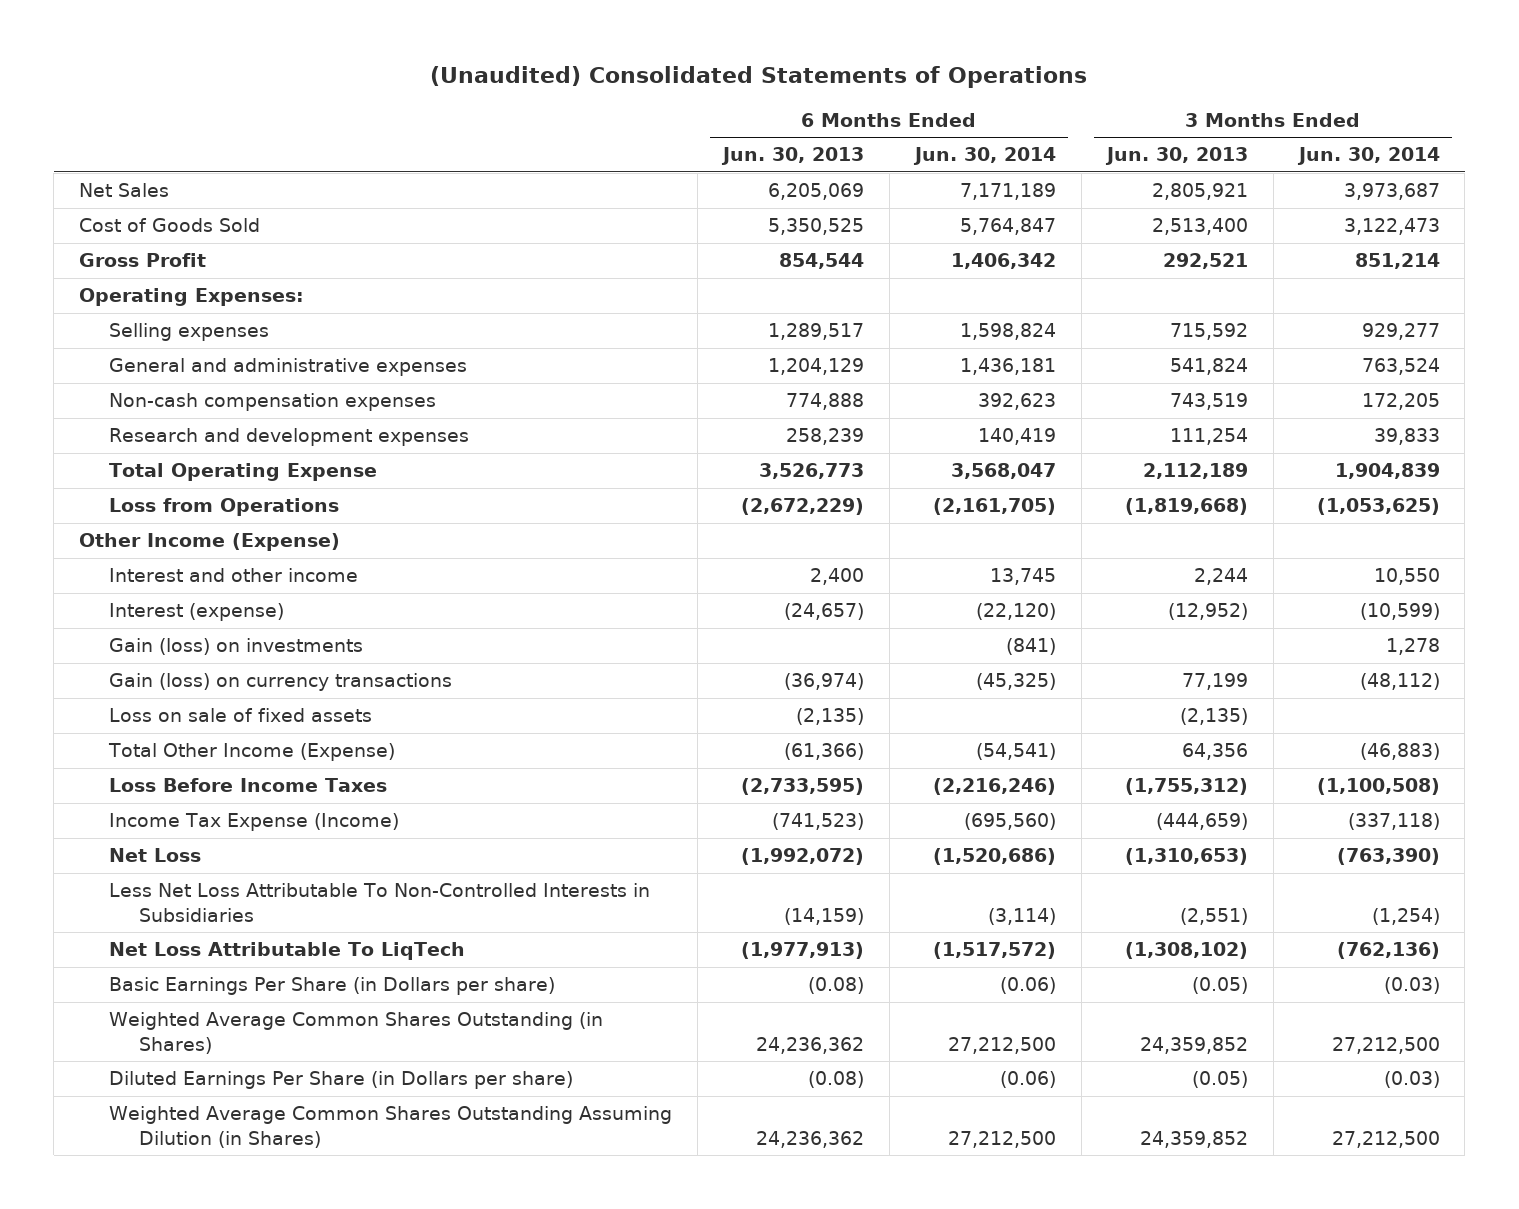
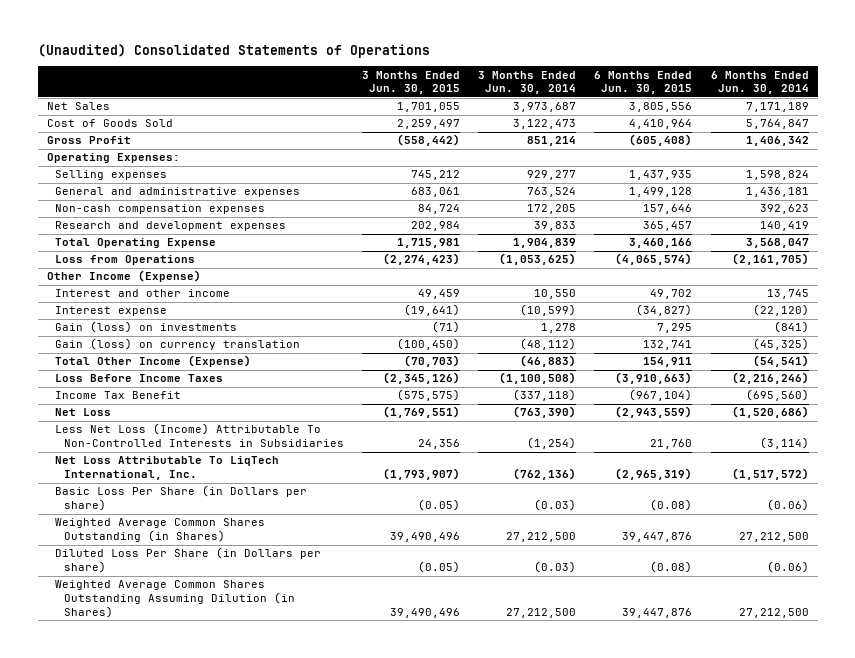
- | 6 Months Ended Jun. 30, 2013 | 6 Months Ended Jun. 30, 2014 | 3 Months Ended Jun. 30, 2013 | 3 Months Ended Jun. 30, 2014
+ | 3 Months Ended Jun. 30, 2015 | 3 Months Ended Jun. 30, 2014 | 6 Months Ended Jun. 30, 2015 | 6 Months Ended Jun. 30, 2014
- Interest (expense) | (24,657) | (22,120) | (12,952) | (10,599)
+ Interest expense | (19,641) | (10,599) | (34,827) | (22,120)
- Gain (loss) on currency transactions | (36,974) | (45,325) | 77,199 | (48,112)
- Loss on sale of fixed assets | (2,135) | | (2,135) |
+ Gain (loss) on currency translation | (100,450) | (48,112) | 132,741 | (45,325)
- Income Tax Expense (Income) | (741,523) | (695,560) | (444,659) | (337,118)
+ Income Tax Benefit | (575,575) | (337,118) | (967,104) | (695,560)
- Less Net Loss Attributable To Non-Controlled Interests in Subsidiaries | (14,159) | (3,114) | (2,551) | (1,254)
- Net Loss Attributable To LiqTech | (1,977,913) | (1,517,572) | (1,308,102) | (762,136)
- Basic Earnings Per Share (in Dollars per share) | (0.08) | (0.06) | (0.05) | (0.03)
+ Less Net Loss (Income) Attributable To Non-Controlled Interests in Subsidiaries | 24,356 | (1,254) | 21,760 | (3,114)
+ Net Loss Attributable To LiqTech International, Inc. | (1,793,907) | (762,136) | (2,965,319) | (1,517,572)
+ Basic Loss Per Share (in Dollars per share) | (0.05) | (0.03) | (0.08) | (0.06)
- Diluted Earnings Per Share (in Dollars per share) | (0.08) | (0.06) | (0.05) | (0.03)
+ Diluted Loss Per Share (in Dollars per share) | (0.05) | (0.03) | (0.08) | (0.06)

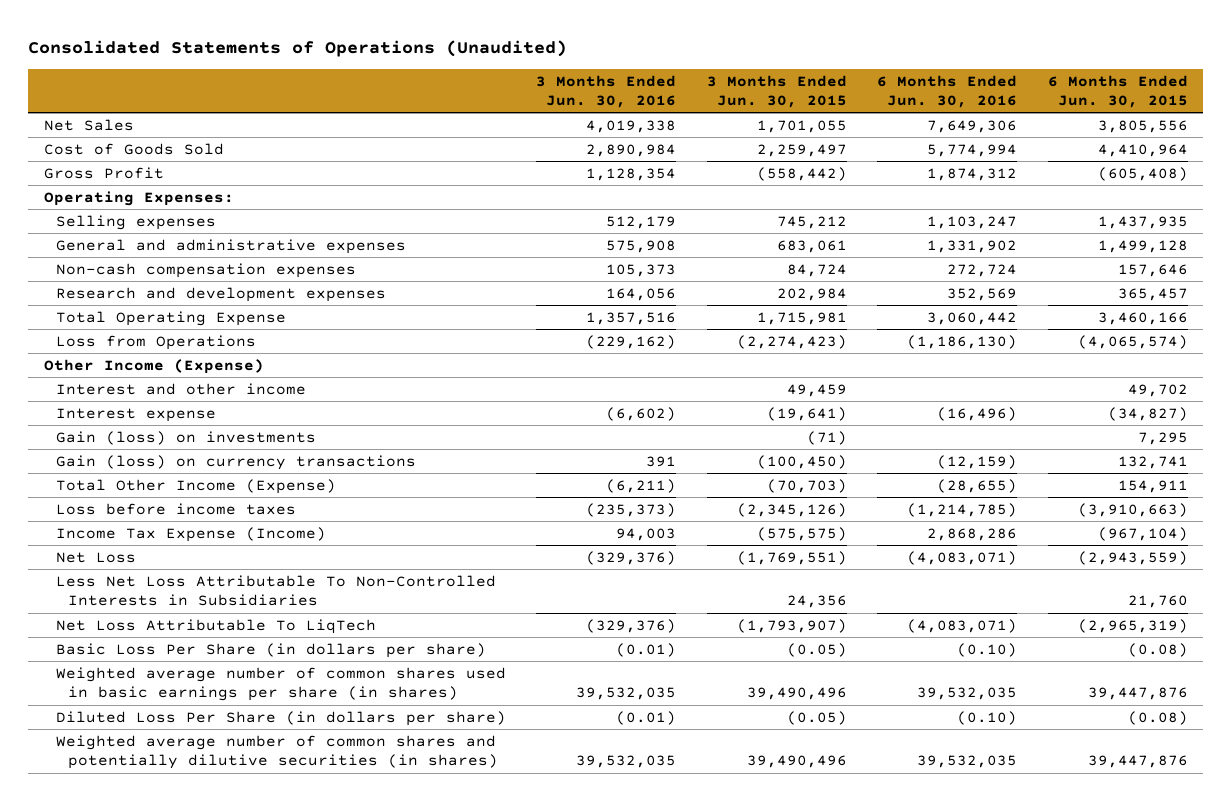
- (Unaudited) Consolidated Statements of Operations
+ Consolidated Statements of Operations (Unaudited)
- | 3 Months Ended Jun. 30, 2015 | 3 Months Ended Jun. 30, 2014 | 6 Months Ended Jun. 30, 2015 | 6 Months Ended Jun. 30, 2014
+ | 3 Months Ended Jun. 30, 2016 | 3 Months Ended Jun. 30, 2015 | 6 Months Ended Jun. 30, 2016 | 6 Months Ended Jun. 30, 2015
- Gain (loss) on currency translation | (100,450) | (48,112) | 132,741 | (45,325)
+ Gain (loss) on currency transactions | 391 | (100,450) | (12,159) | 132,741
- Loss Before Income Taxes | (2,345,126) | (1,100,508) | (3,910,663) | (2,216,246)
- Income Tax Benefit | (575,575) | (337,118) | (967,104) | (695,560)
+ Loss before income taxes | (235,373) | (2,345,126) | (1,214,785) | (3,910,663)
+ Income Tax Expense (Income) | 94,003 | (575,575) | 2,868,286 | (967,104)
- Less Net Loss (Income) Attributable To Non-Controlled Interests in Subsidiaries | 24,356 | (1,254) | 21,760 | (3,114)
- Net Loss Attributable To LiqTech International, Inc. | (1,793,907) | (762,136) | (2,965,319) | (1,517,572)
- Basic Loss Per Share (in Dollars per share) | (0.05) | (0.03) | (0.08) | (0.06)
- Weighted Average Common Shares Outstanding (in Shares) | 39,490,496 | 27,212,500 | 39,447,876 | 27,212,500
- Diluted Loss Per Share (in Dollars per share) | (0.05) | (0.03) | (0.08) | (0.06)
- Weighted Average Common Shares Outstanding Assuming Dilution (in Shares) | 39,490,496 | 27,212,500 | 39,447,876 | 27,212,500
+ Less Net Loss Attributable To Non-Controlled Interests in Subsidiaries | | 24,356 | | 21,760
+ Net Loss Attributable To LiqTech | (329,376) | (1,793,907) | (4,083,071) | (2,965,319)
+ Basic Loss Per Share (in dollars per share) | (0.01) | (0.05) | (0.10) | (0.08)
+ Weighted average number of common shares used in basic earnings per share (in shares) | 39,532,035 | 39,490,496 | 39,532,035 | 39,447,876
+ Diluted Loss Per Share (in dollars per share) | (0.01) | (0.05) | (0.10) | (0.08)
+ Weighted average number of common shares and potentially dilutive securities (in shares) | 39,532,035 | 39,490,496 | 39,532,035 | 39,447,876

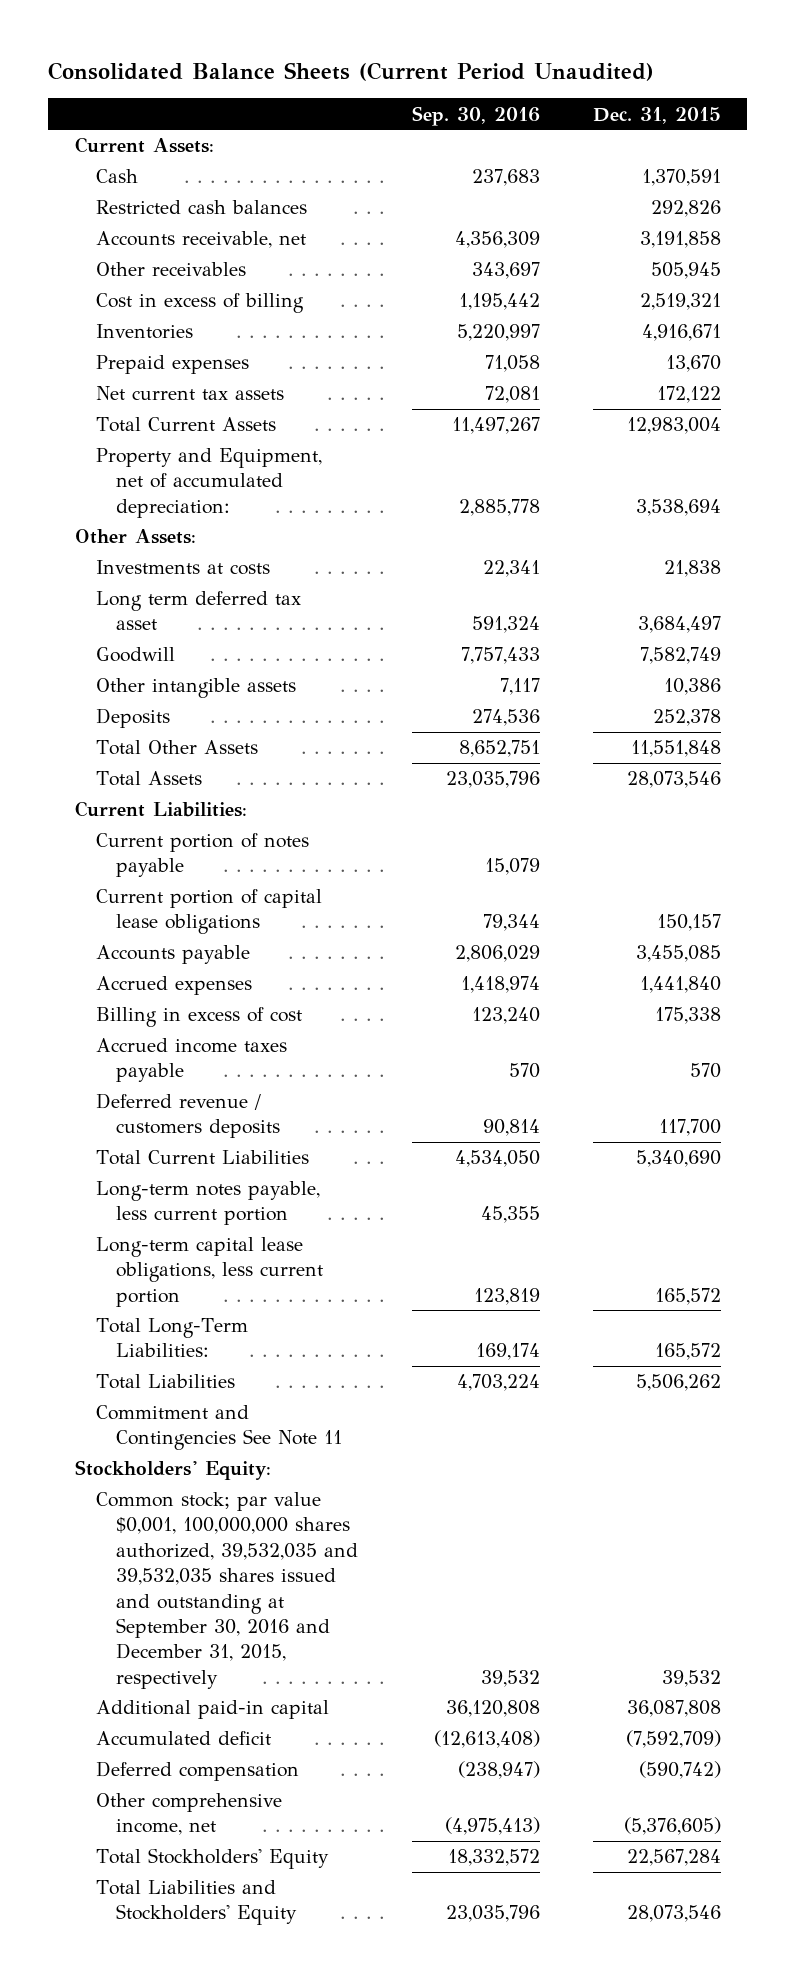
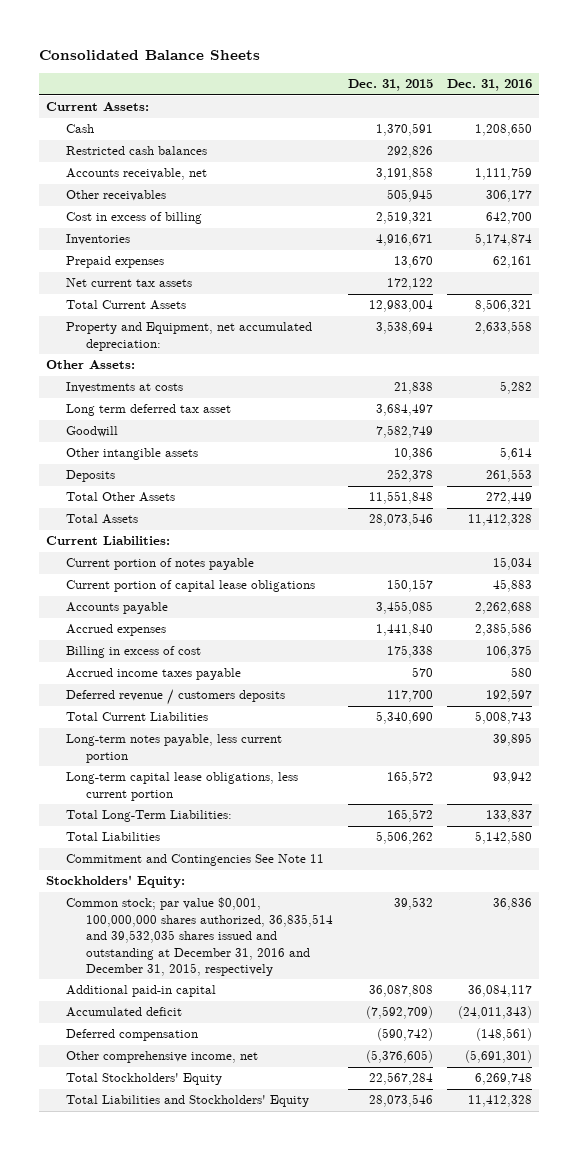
- Consolidated Balance Sheets (Current Period Unaudited)
+ Consolidated Balance Sheets
- | Sep. 30, 2016 | Dec. 31, 2015
+ | Dec. 31, 2015 | Dec. 31, 2016
- Property and Equipment, net of accumulated depreciation: | 2,885,778 | 3,538,694
+ Property and Equipment, net accumulated depreciation: | 3,538,694 | 2,633,558
- Common stock; par value $0,001, 100,000,000 shares authorized, 39,532,035 and 39,532,035 shares issued and outstanding at September 30, 2016 and December 31, 2015, respectively | 39,532 | 39,532
+ Common stock; par value $0,001, 100,000,000 shares authorized, 36,835,514 and 39,532,035 shares issued and outstanding at December 31, 2016 and December 31, 2015, respectively | 39,532 | 36,836

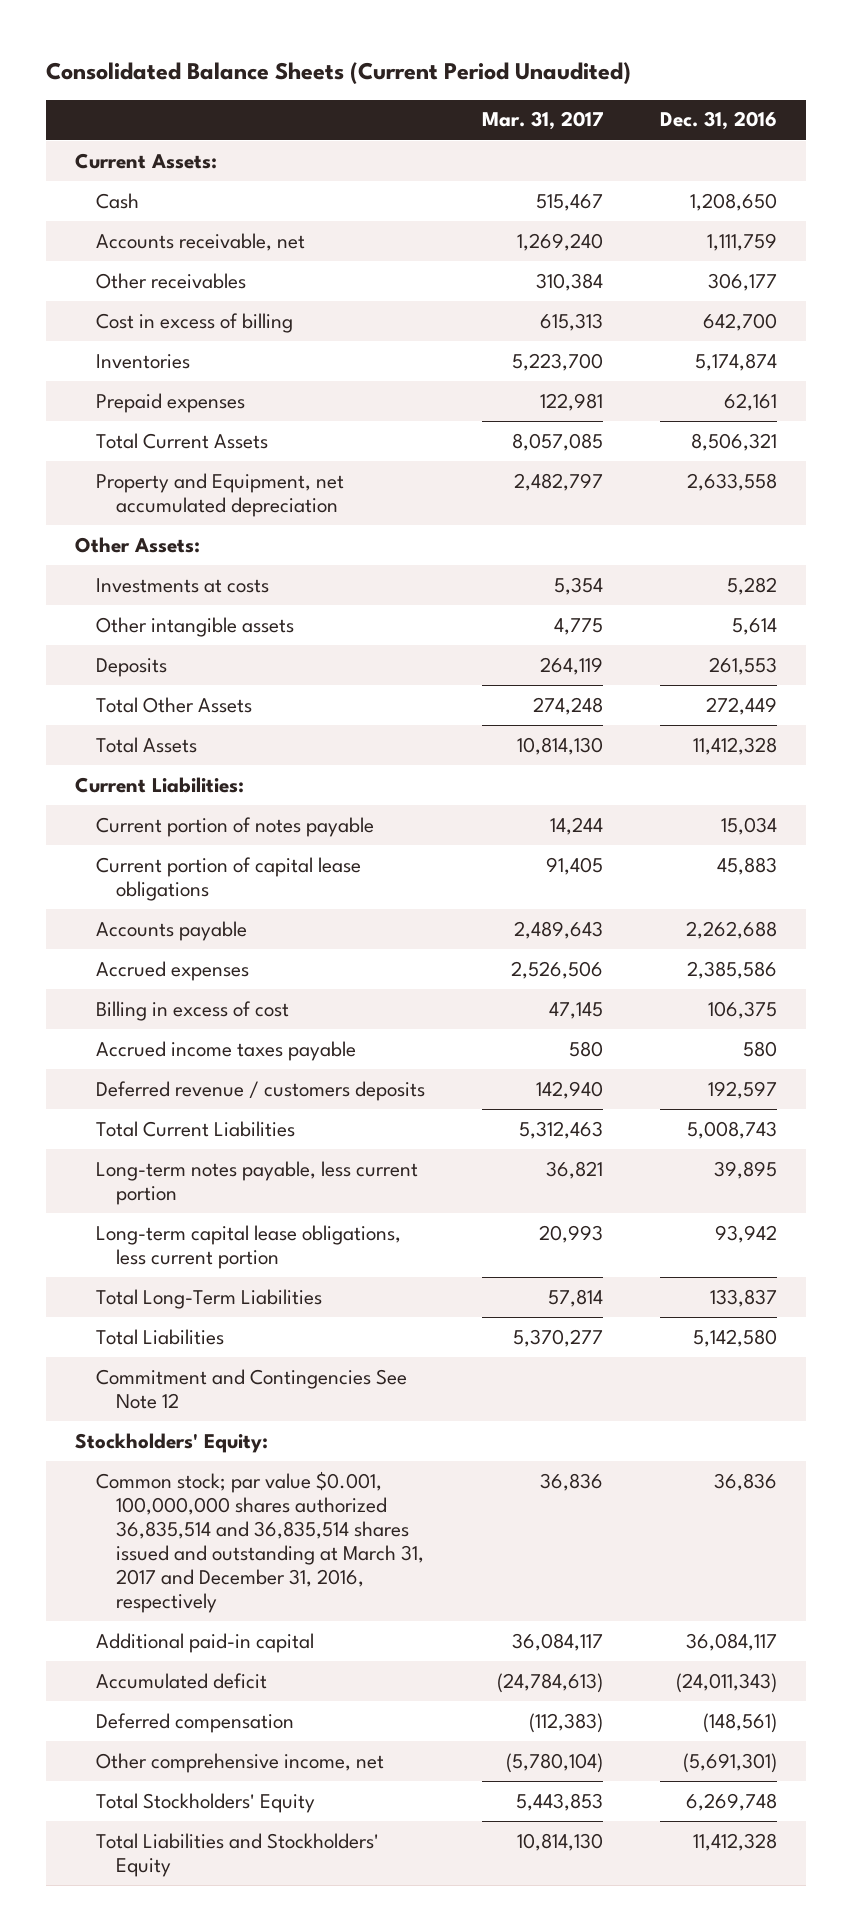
- Consolidated Balance Sheets
+ Consolidated Balance Sheets (Current Period Unaudited)
- | Dec. 31, 2015 | Dec. 31, 2016
+ | Mar. 31, 2017 | Dec. 31, 2016
- Restricted cash balances | 292,826 |
- Net current tax assets | 172,122 |
- Property and Equipment, net accumulated depreciation: | 3,538,694 | 2,633,558
+ Property and Equipment, net accumulated depreciation | 2,482,797 | 2,633,558
- Long term deferred tax asset | 3,684,497 |
- Goodwill | 7,582,749 |
- Total Long-Term Liabilities: | 165,572 | 133,837
+ Total Long-Term Liabilities | 57,814 | 133,837
- Commitment and Contingencies See Note 11
+ Commitment and Contingencies See Note 12
- Common stock; par value $0,001, 100,000,000 shares authorized, 36,835,514 and 39,532,035 shares issued and outstanding at December 31, 2016 and December 31, 2015, respectively | 39,532 | 36,836
+ Common stock; par value $0.001, 100,000,000 shares authorized 36,835,514 and 36,835,514 shares issued and outstanding at March 31, 2017 and December 31, 2016, respectively | 36,836 | 36,836

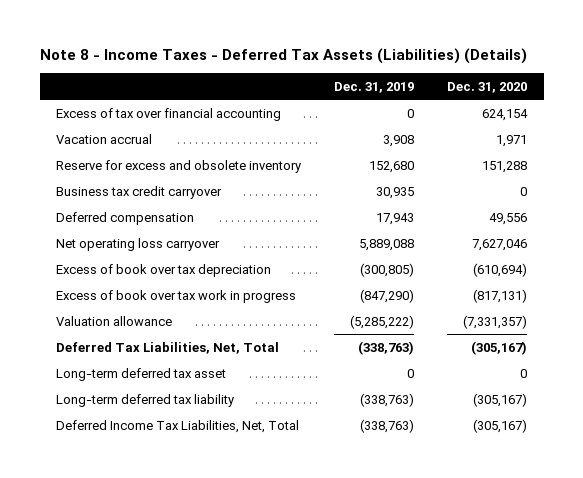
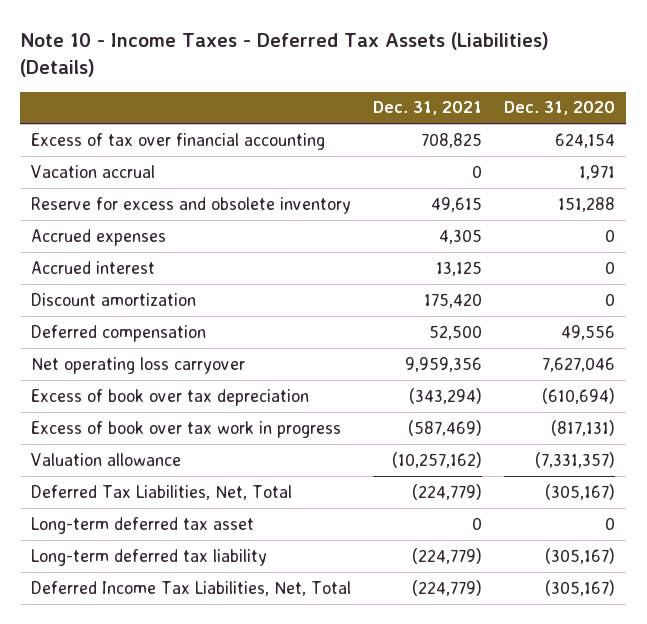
- Note 8 - Income Taxes - Deferred Tax Assets (Liabilities) (Details)
+ Note 10 - Income Taxes - Deferred Tax Assets (Liabilities) (Details)
- | Dec. 31, 2019 | Dec. 31, 2020
+ | Dec. 31, 2021 | Dec. 31, 2020
- Business tax credit carryover | 30,935 | 0
+ Accrued expenses | 4,305 | 0
+ Accrued interest | 13,125 | 0
+ Discount amortization | 175,420 | 0

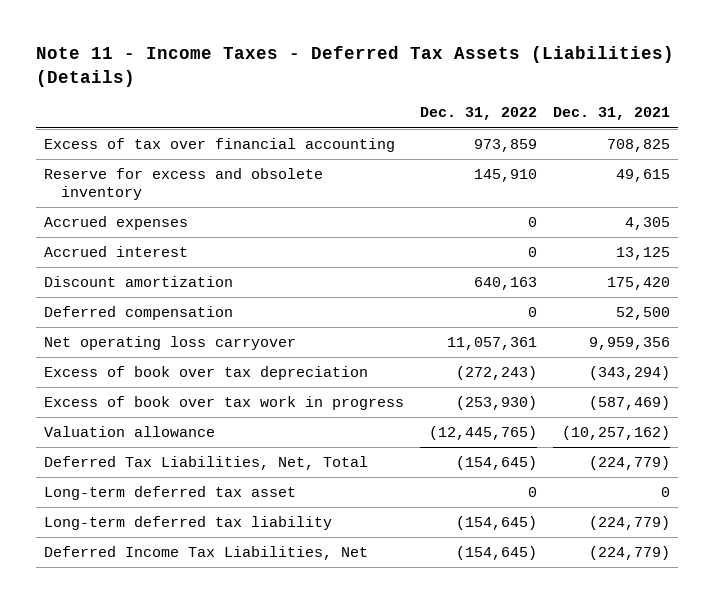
- Note 10 - Income Taxes - Deferred Tax Assets (Liabilities) (Details)
+ Note 11 - Income Taxes - Deferred Tax Assets (Liabilities) (Details)
- | Dec. 31, 2021 | Dec. 31, 2020
+ | Dec. 31, 2022 | Dec. 31, 2021
- Vacation accrual | 0 | 1,971
- Deferred Income Tax Liabilities, Net, Total | (224,779) | (305,167)
+ Deferred Income Tax Liabilities, Net | (154,645) | (224,779)

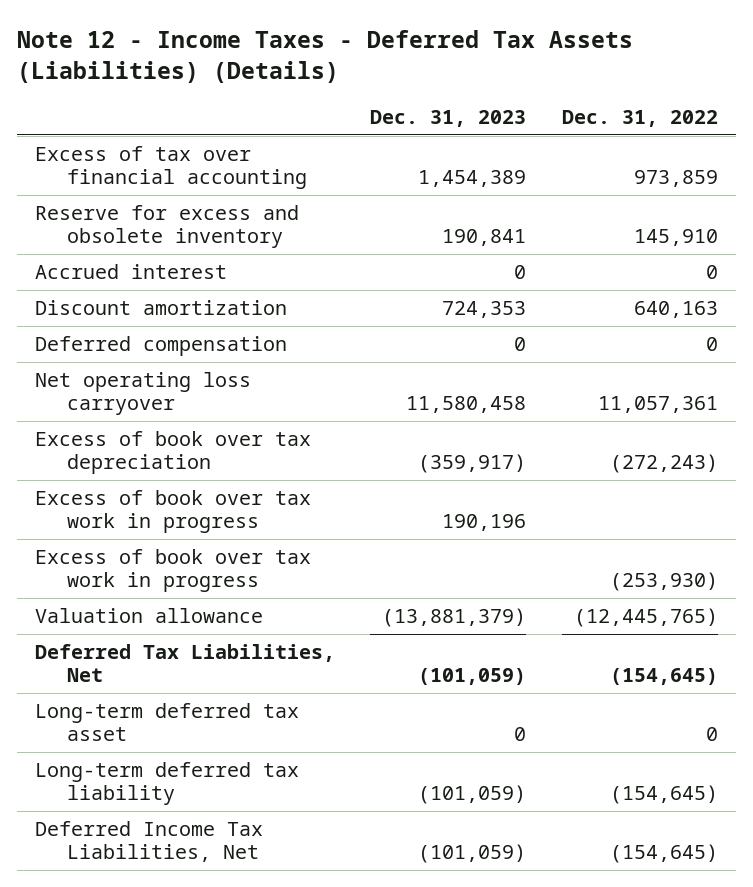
- Note 11 - Income Taxes - Deferred Tax Assets (Liabilities) (Details)
+ Note 12 - Income Taxes - Deferred Tax Assets (Liabilities) (Details)
- | Dec. 31, 2022 | Dec. 31, 2021
+ | Dec. 31, 2023 | Dec. 31, 2022
- Accrued expenses | 0 | 4,305
+ Excess of book over tax work in progress | 190,196 |
- Deferred Tax Liabilities, Net, Total | (154,645) | (224,779)
+ Deferred Tax Liabilities, Net | (101,059) | (154,645)

